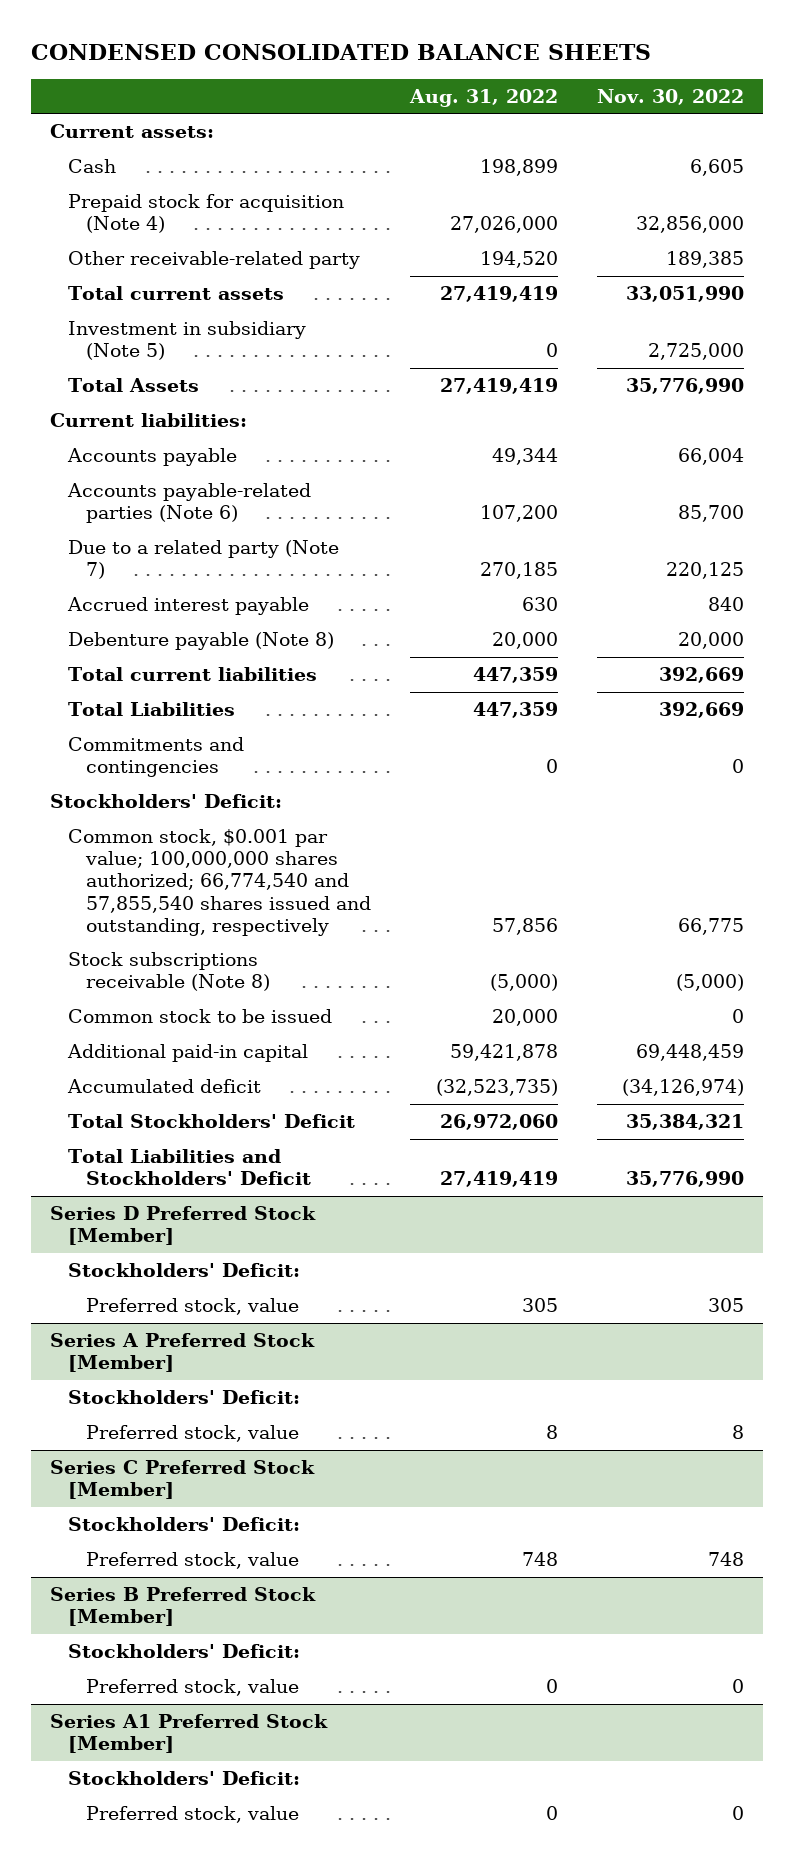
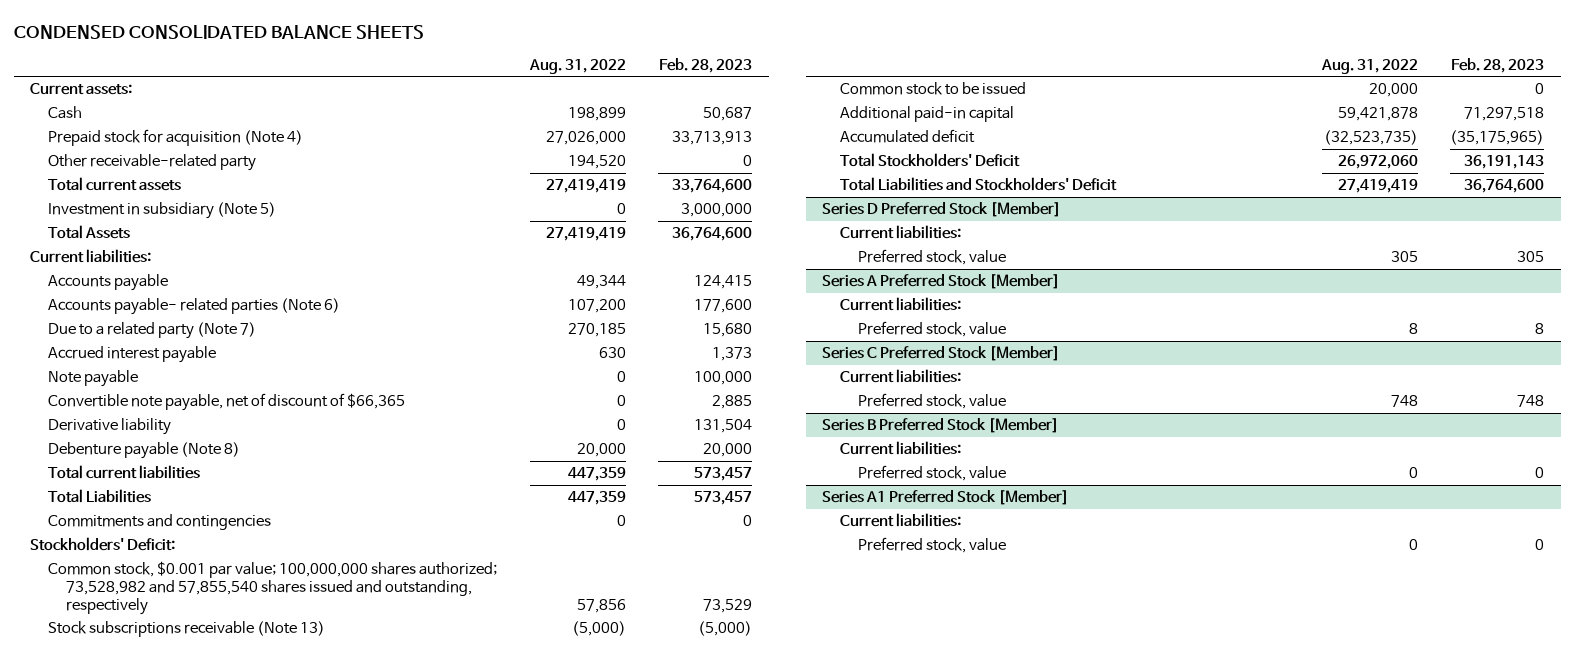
- | Aug. 31, 2022 | Nov. 30, 2022
+ | Aug. 31, 2022 | Feb. 28, 2023
- Accounts payable-related parties (Note 6) | 107,200 | 85,700
+ Accounts payable- related parties (Note 6) | 107,200 | 177,600
+ Note payable | 0 | 100,000
+ Convertible note payable, net of discount of $66,365 | 0 | 2,885
+ Derivative liability | 0 | 131,504
- Common stock, $0.001 par value; 100,000,000 shares authorized; 66,774,540 and 57,855,540 shares issued and outstanding, respectively | 57,856 | 66,775
- Stock subscriptions receivable (Note 8) | (5,000) | (5,000)
+ Common stock, $0.001 par value; 100,000,000 shares authorized; 73,528,982 and 57,855,540 shares issued and outstanding, respectively | 57,856 | 73,529
+ Stock subscriptions receivable (Note 13) | (5,000) | (5,000)
@ Series D Preferred Stock [Member]
- Stockholders' Deficit:
+ Current liabilities:
@ Series A Preferred Stock [Member]
- Stockholders' Deficit:
+ Current liabilities:
@ Series C Preferred Stock [Member]
- Stockholders' Deficit:
+ Current liabilities:
@ Series B Preferred Stock [Member]
- Stockholders' Deficit:
+ Current liabilities:
@ Series A1 Preferred Stock [Member]
- Stockholders' Deficit:
+ Current liabilities:

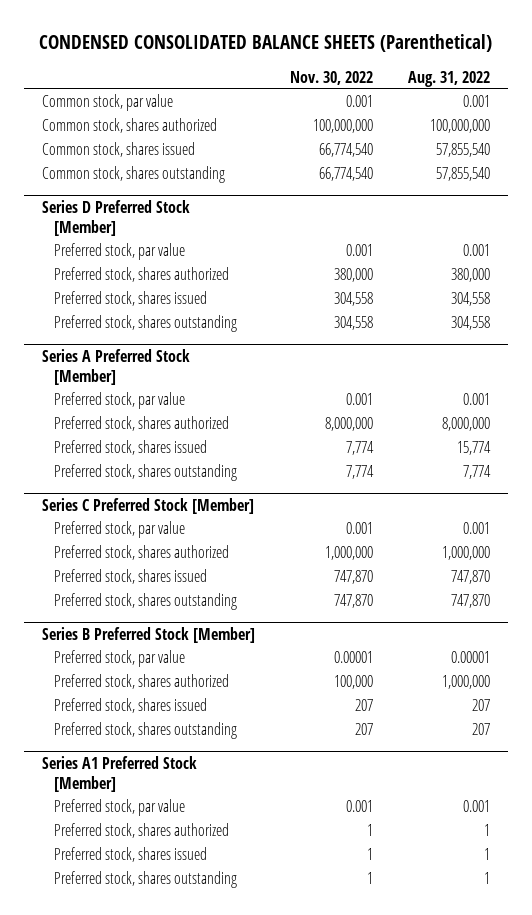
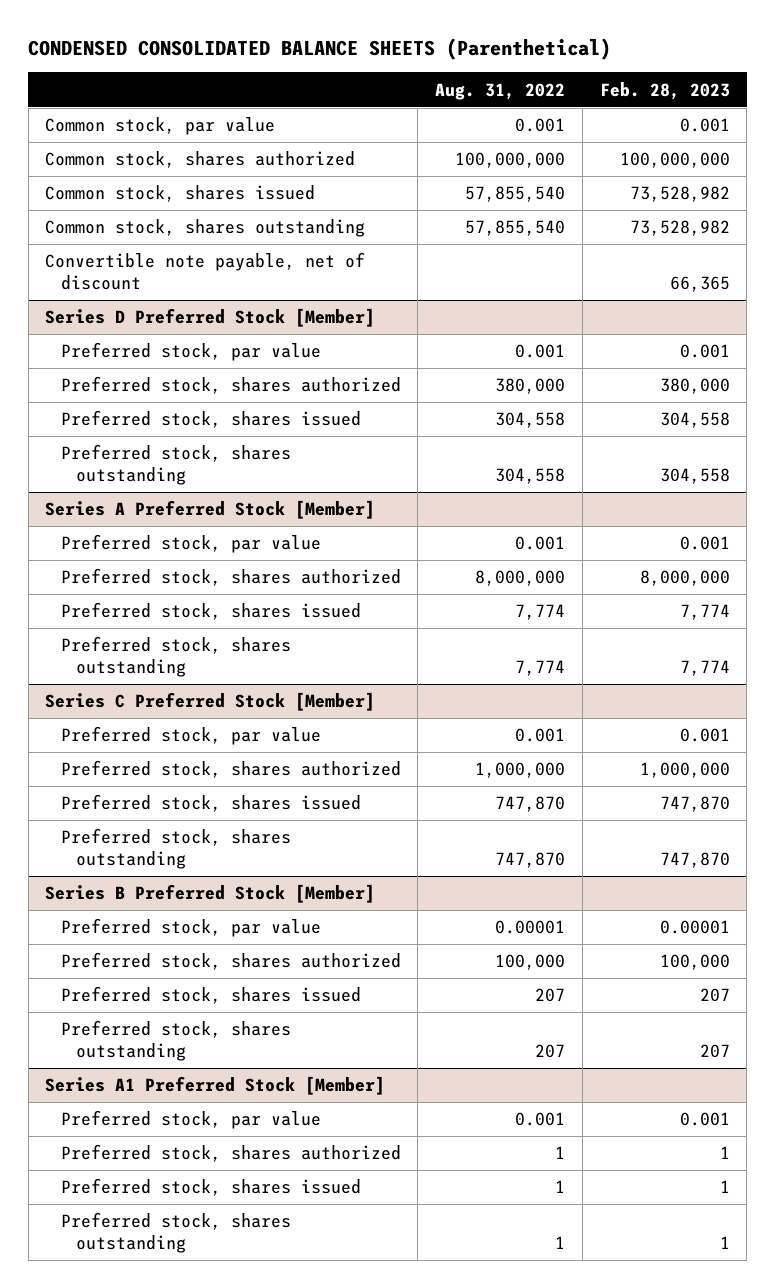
- | Nov. 30, 2022 | Aug. 31, 2022
+ | Aug. 31, 2022 | Feb. 28, 2023
+ Convertible note payable, net of discount | | 66,365
@ Series A Preferred Stock [Member]
- Preferred stock, shares issued | 7,774 | 15,774
+ Preferred stock, shares issued | 7,774 | 7,774
@ Series B Preferred Stock [Member]
- Preferred stock, shares authorized | 100,000 | 1,000,000
+ Preferred stock, shares authorized | 100,000 | 100,000

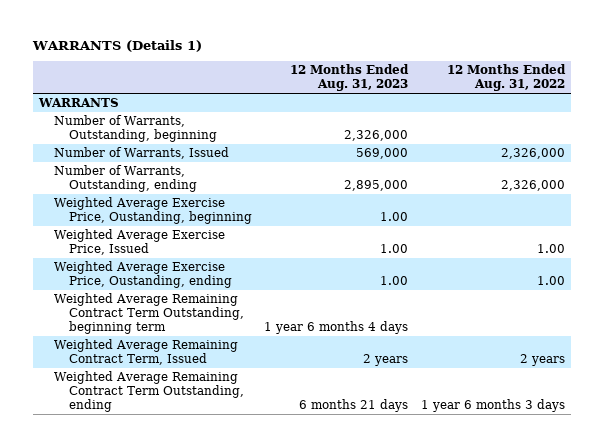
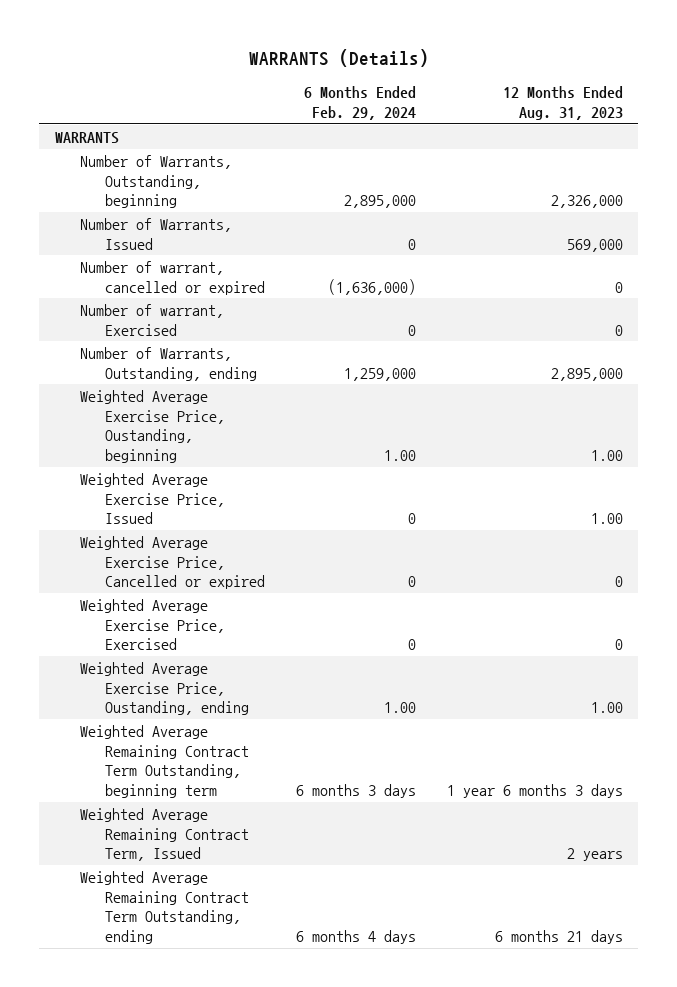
- WARRANTS (Details 1)
+ WARRANTS (Details)
- | 12 Months Ended Aug. 31, 2023 | 12 Months Ended Aug. 31, 2022
+ | 6 Months Ended Feb. 29, 2024 | 12 Months Ended Aug. 31, 2023
+ Number of warrant, cancelled or expired | (1,636,000) | 0
+ Number of warrant, Exercised | 0 | 0
+ Weighted Average Exercise Price, Cancelled or expired | 0 | 0
+ Weighted Average Exercise Price, Exercised | 0 | 0
- Weighted Average Remaining Contract Term Outstanding, beginning term | 1 year 6 months 4 days |
+ Weighted Average Remaining Contract Term Outstanding, beginning term | 6 months 3 days | 1 year 6 months 3 days

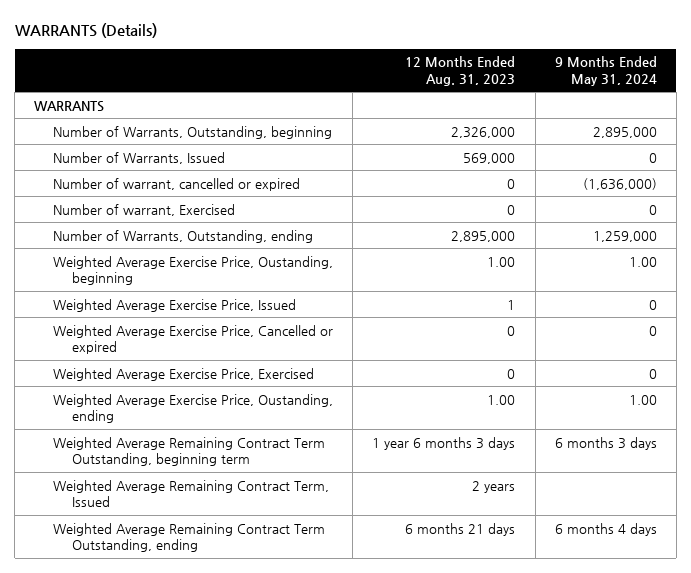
- | 6 Months Ended Feb. 29, 2024 | 12 Months Ended Aug. 31, 2023
+ | 12 Months Ended Aug. 31, 2023 | 9 Months Ended May 31, 2024
- Weighted Average Exercise Price, Issued | 0 | 1.00
+ Weighted Average Exercise Price, Issued | 1 | 0

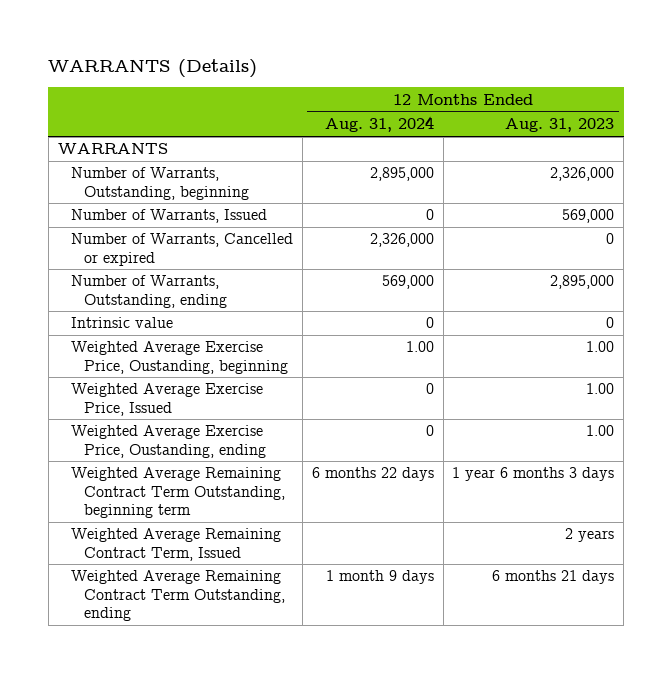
- | 12 Months Ended Aug. 31, 2023 | 9 Months Ended May 31, 2024
+ | 12 Months Ended Aug. 31, 2024 | 12 Months Ended Aug. 31, 2023
- Number of warrant, cancelled or expired | 0 | (1,636,000)
- Number of warrant, Exercised | 0 | 0
+ Number of Warrants, Cancelled or expired | 2,326,000 | 0
+ Intrinsic value | 0 | 0
- Weighted Average Exercise Price, Issued | 1 | 0
- Weighted Average Exercise Price, Cancelled or expired | 0 | 0
- Weighted Average Exercise Price, Exercised | 0 | 0
+ Weighted Average Exercise Price, Issued | 0 | 1.00

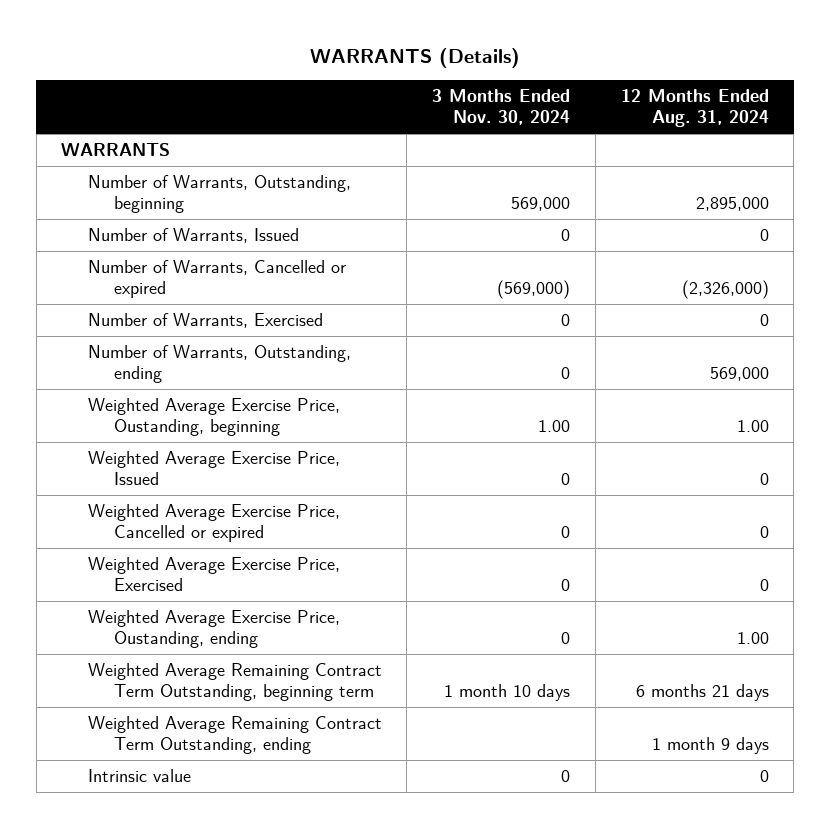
- | 12 Months Ended Aug. 31, 2024 | 12 Months Ended Aug. 31, 2023
+ | 3 Months Ended Nov. 30, 2024 | 12 Months Ended Aug. 31, 2024
- Number of Warrants, Cancelled or expired | 2,326,000 | 0
+ Number of Warrants, Cancelled or expired | (569,000) | (2,326,000)
+ Number of Warrants, Exercised | 0 | 0
- Weighted Average Exercise Price, Oustanding, ending | 0 | 1.00
- Weighted Average Remaining Contract Term Outstanding, beginning term | 6 months 22 days | 1 year 6 months 3 days
- Weighted Average Remaining Contract Term, Issued | | 2 years
+ Weighted Average Exercise Price, Cancelled or expired | 0 | 0
+ Weighted Average Exercise Price, Exercised | 0 | 0
+ Weighted Average Exercise Price, Oustanding, ending | 0 | 1.00
+ Weighted Average Remaining Contract Term Outstanding, beginning term | 1 month 10 days | 6 months 21 days
moved down: Intrinsic value | 0 | 0

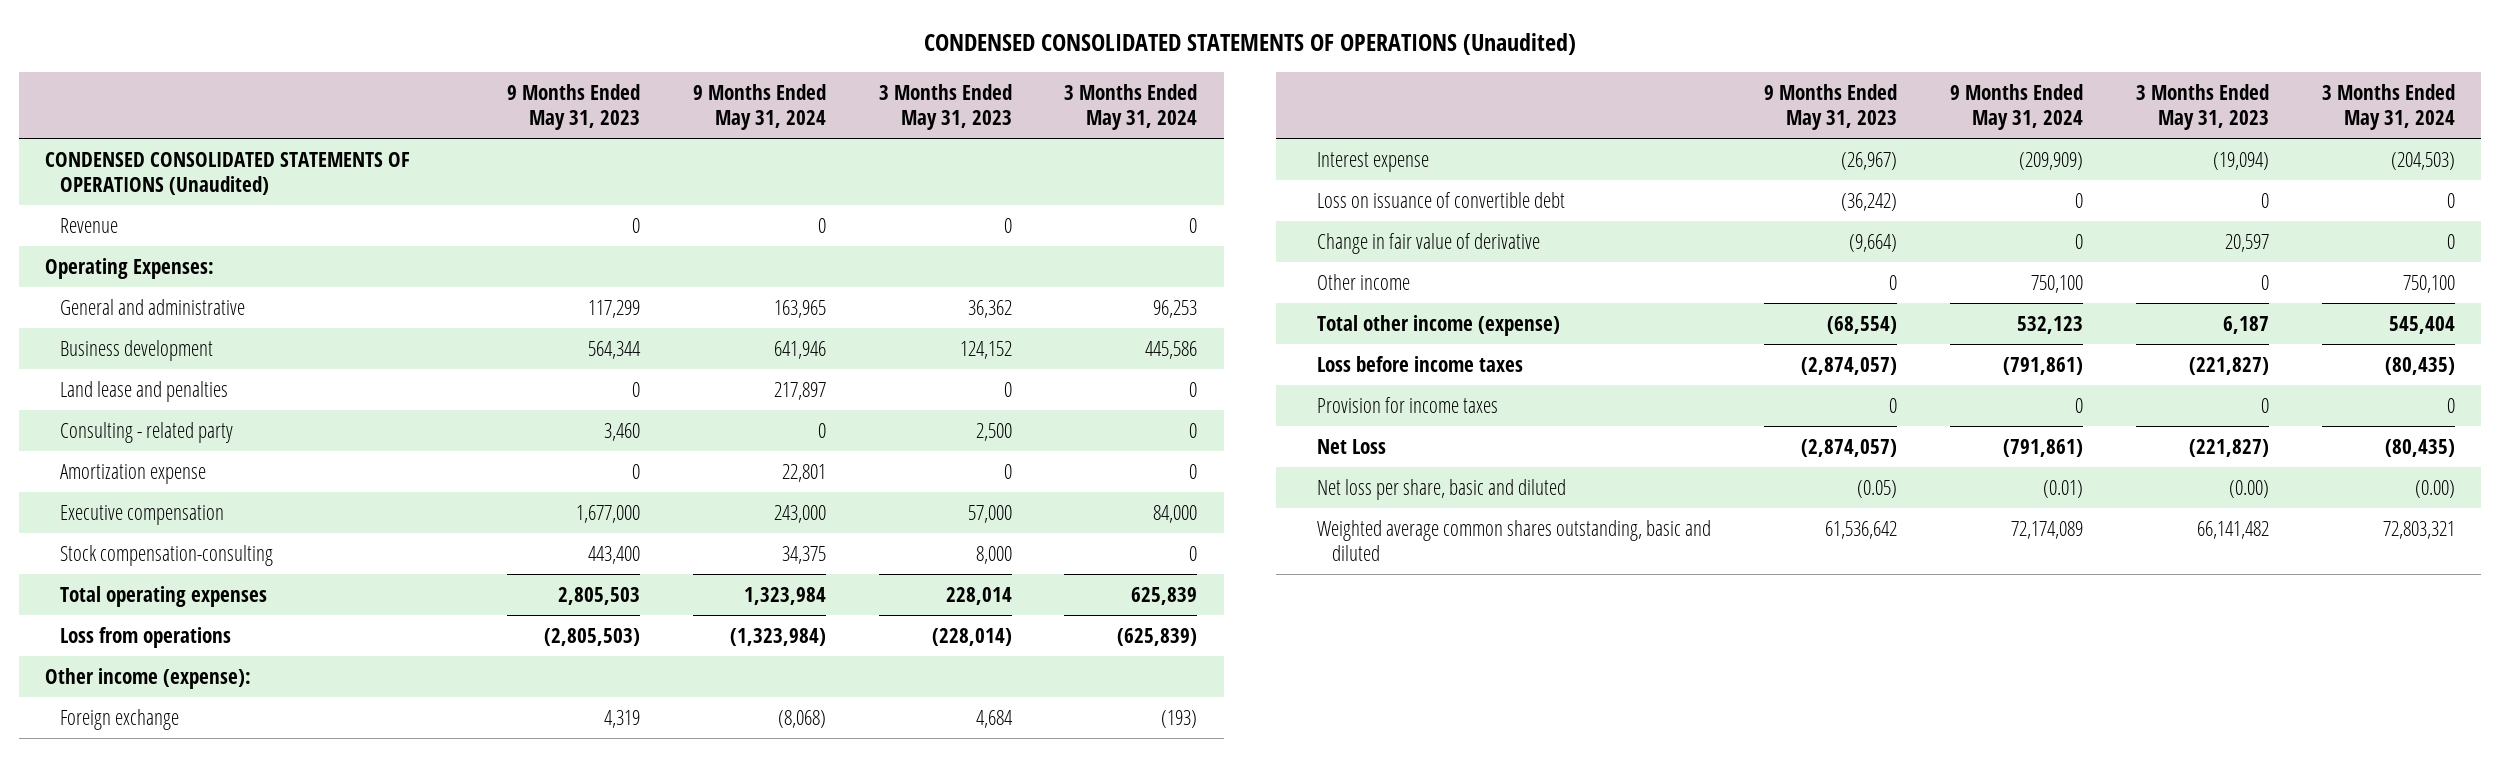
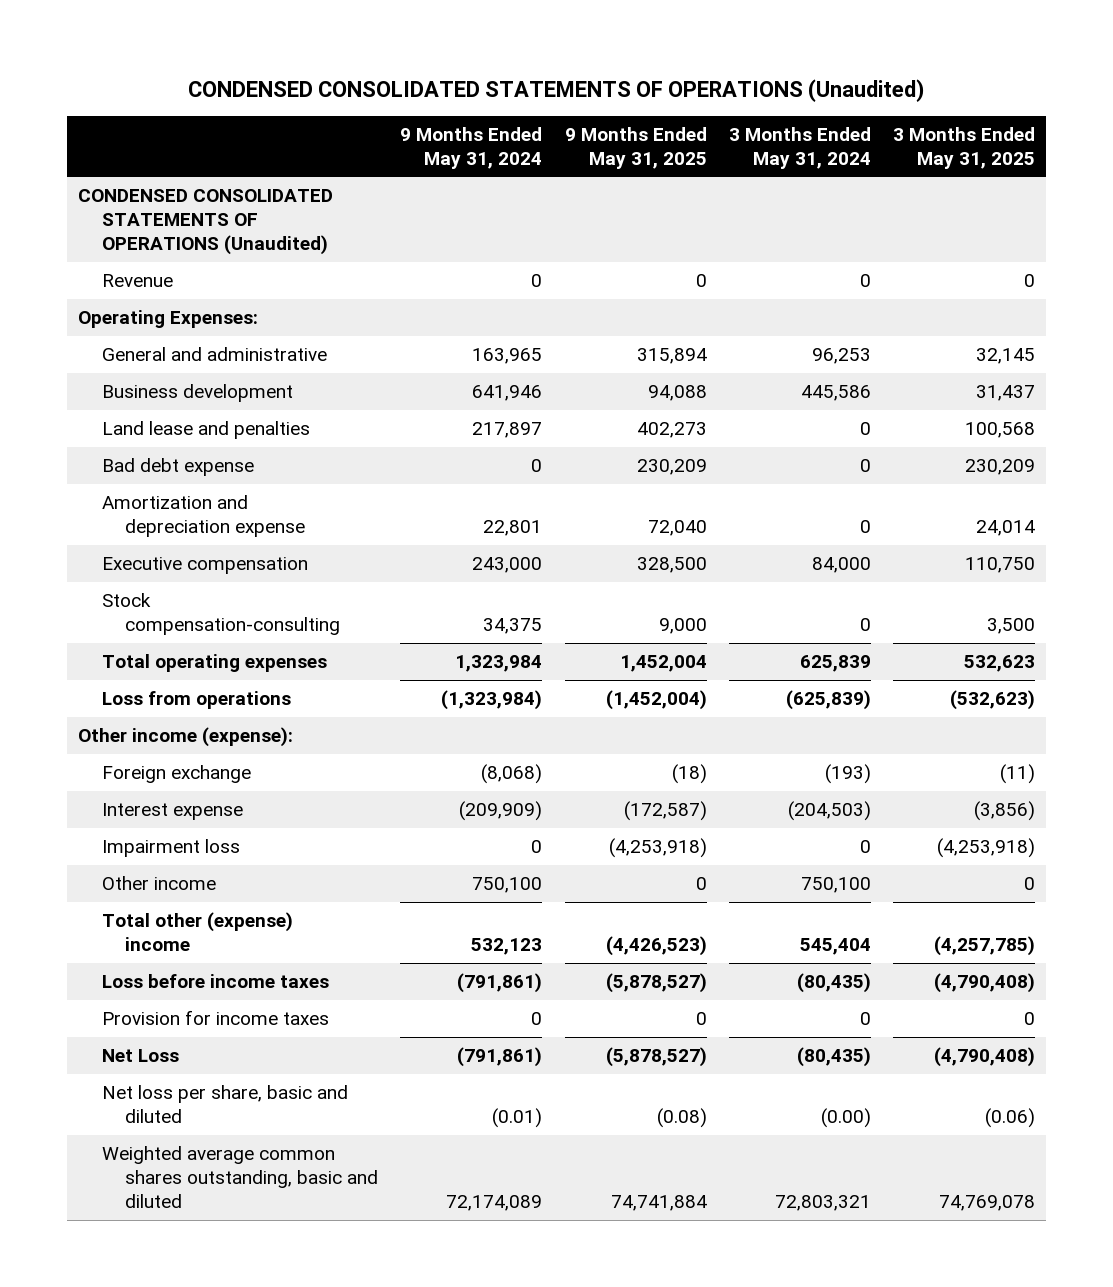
- | 9 Months Ended May 31, 2023 | 9 Months Ended May 31, 2024 | 3 Months Ended May 31, 2023 | 3 Months Ended May 31, 2024
+ | 9 Months Ended May 31, 2024 | 9 Months Ended May 31, 2025 | 3 Months Ended May 31, 2024 | 3 Months Ended May 31, 2025
- Consulting - related party | 3,460 | 0 | 2,500 | 0
- Amortization expense | 0 | 22,801 | 0 | 0
+ Bad debt expense | 0 | 230,209 | 0 | 230,209
+ Amortization and depreciation expense | 22,801 | 72,040 | 0 | 24,014
- Loss on issuance of convertible debt | (36,242) | 0 | 0 | 0
- Change in fair value of derivative | (9,664) | 0 | 20,597 | 0
+ Impairment loss | 0 | (4,253,918) | 0 | (4,253,918)
- Total other income (expense) | (68,554) | 532,123 | 6,187 | 545,404
+ Total other (expense) income | 532,123 | (4,426,523) | 545,404 | (4,257,785)

